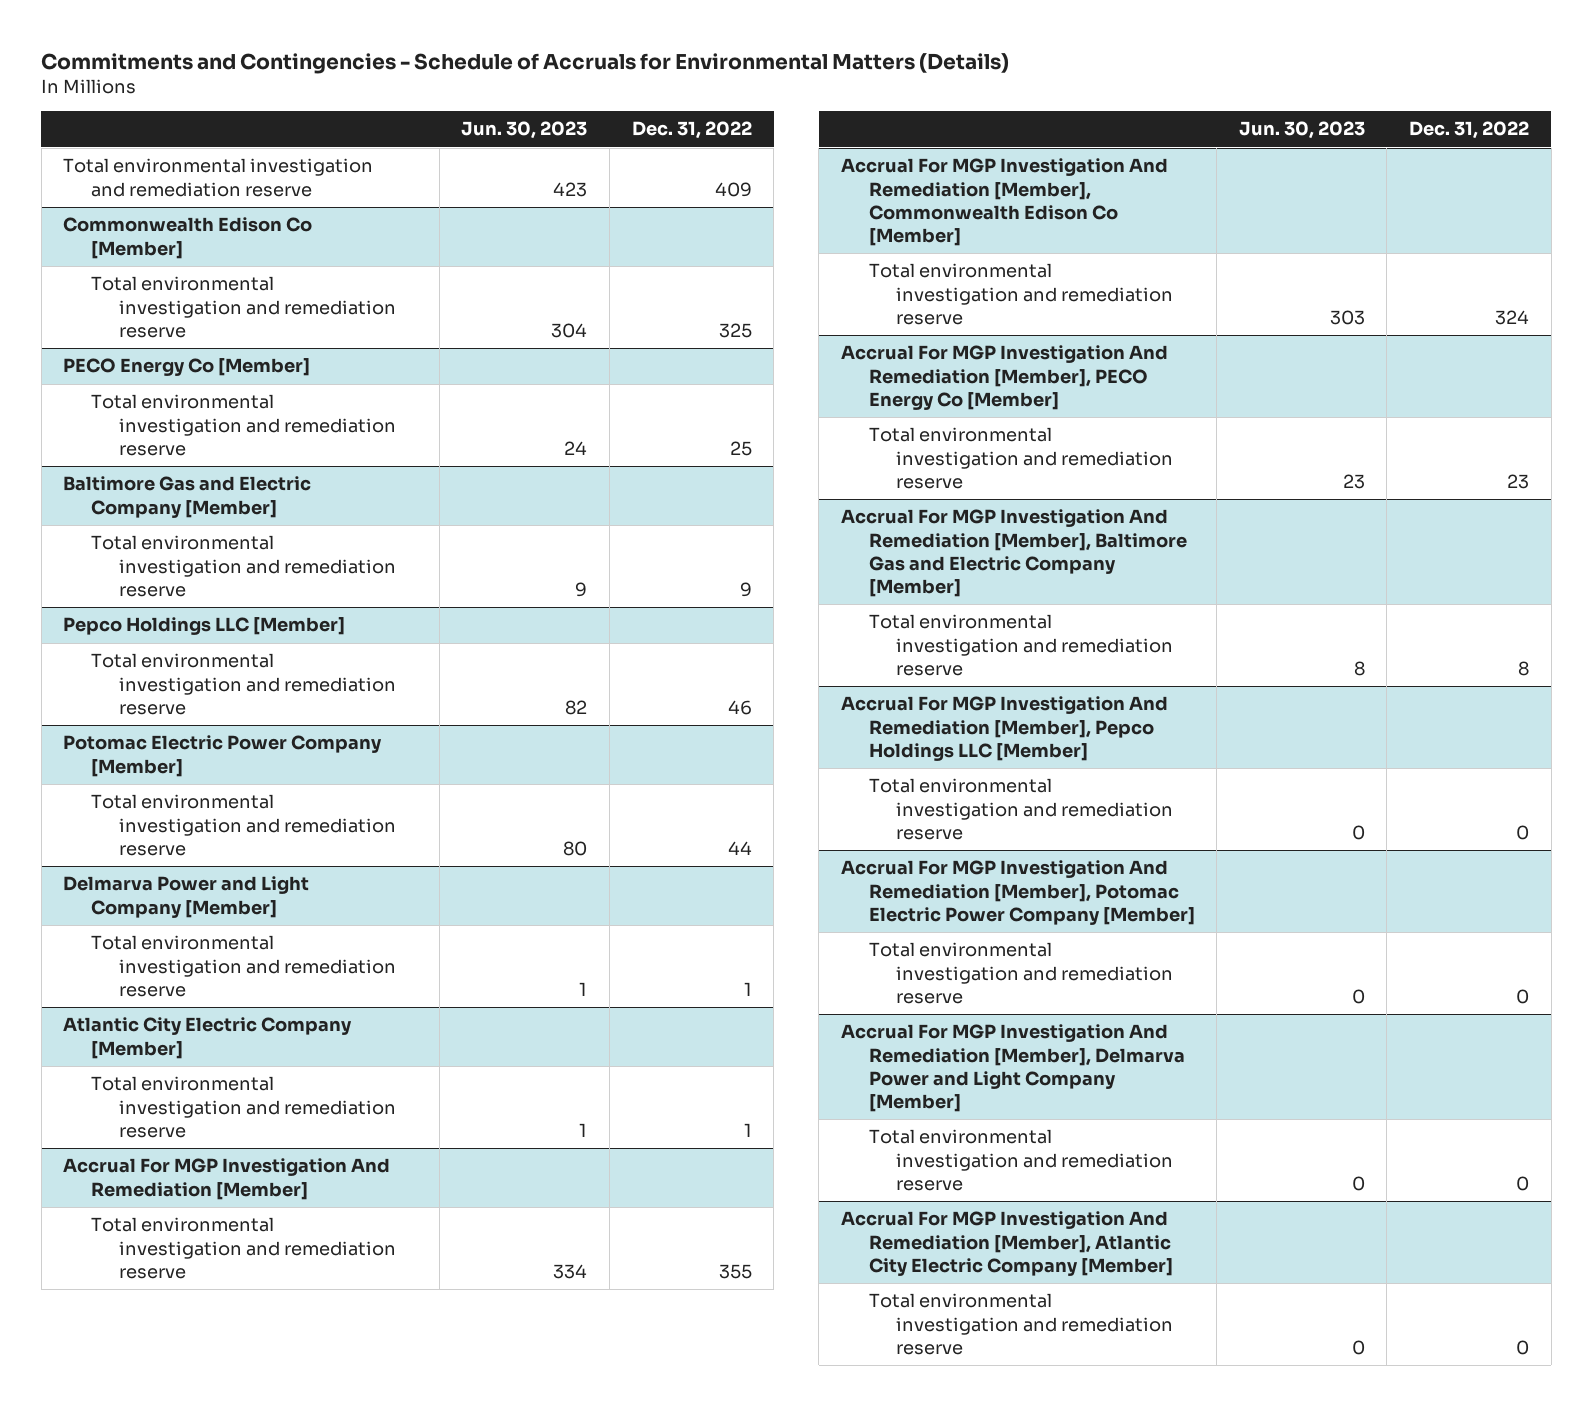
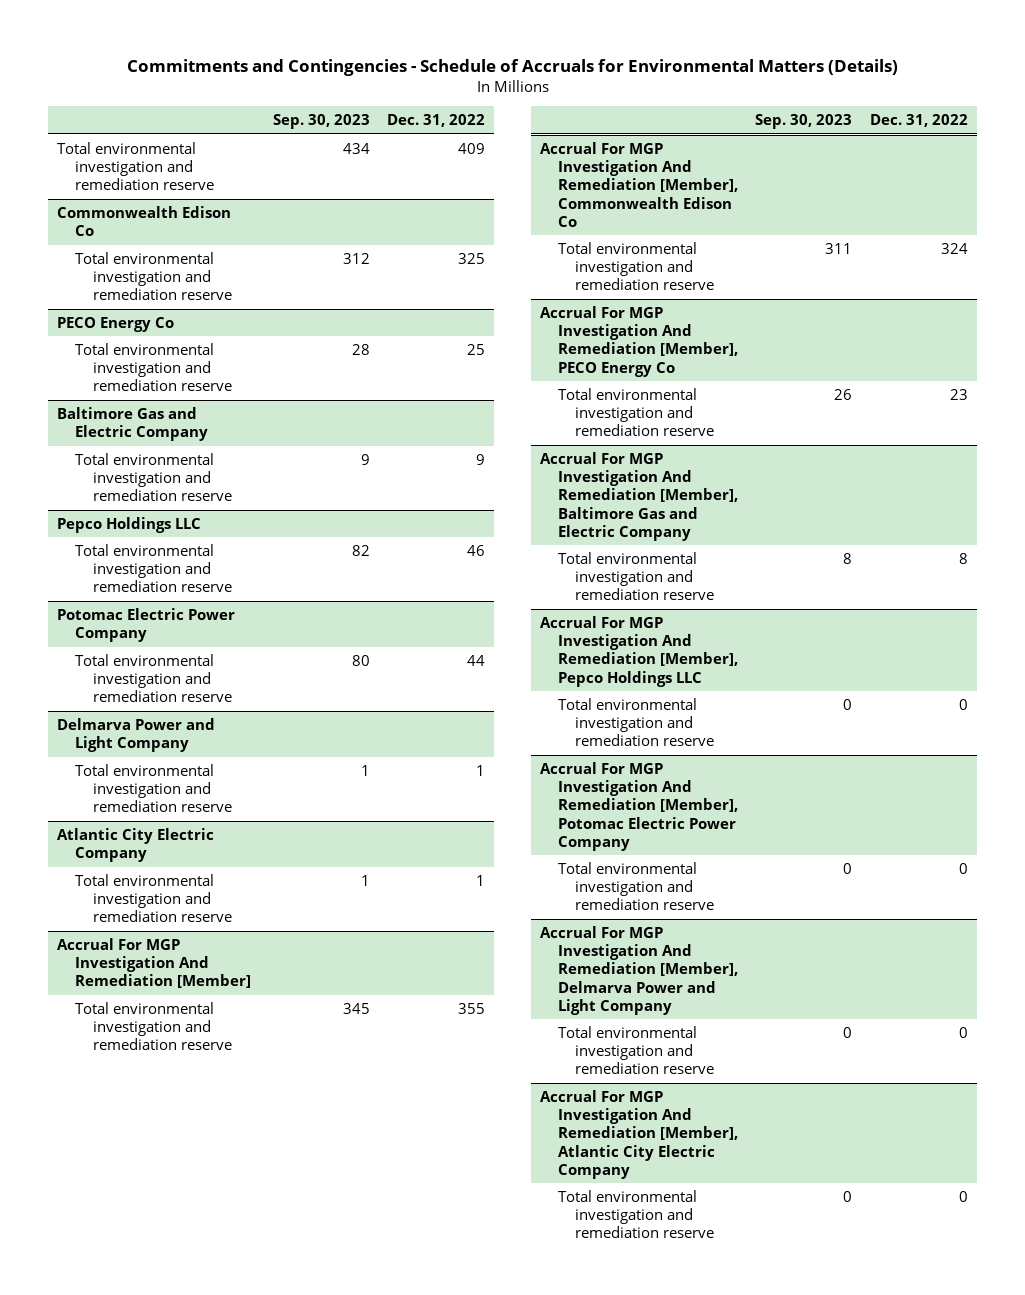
- | Jun. 30, 2023 | Dec. 31, 2022
+ | Sep. 30, 2023 | Dec. 31, 2022
- Commonwealth Edison Co [Member]
+ Commonwealth Edison Co
- PECO Energy Co [Member]
+ PECO Energy Co
- Baltimore Gas and Electric Company [Member]
+ Baltimore Gas and Electric Company
- Pepco Holdings LLC [Member]
+ Pepco Holdings LLC
- Potomac Electric Power Company [Member]
+ Potomac Electric Power Company
- Delmarva Power and Light Company [Member]
+ Delmarva Power and Light Company
- Atlantic City Electric Company [Member]
+ Atlantic City Electric Company
- Accrual For MGP Investigation And Remediation [Member], Commonwealth Edison Co [Member]
+ Accrual For MGP Investigation And Remediation [Member], Commonwealth Edison Co
- Accrual For MGP Investigation And Remediation [Member], PECO Energy Co [Member]
+ Accrual For MGP Investigation And Remediation [Member], PECO Energy Co
- Accrual For MGP Investigation And Remediation [Member], Baltimore Gas and Electric Company [Member]
+ Accrual For MGP Investigation And Remediation [Member], Baltimore Gas and Electric Company
- Accrual For MGP Investigation And Remediation [Member], Pepco Holdings LLC [Member]
+ Accrual For MGP Investigation And Remediation [Member], Pepco Holdings LLC
- Accrual For MGP Investigation And Remediation [Member], Potomac Electric Power Company [Member]
+ Accrual For MGP Investigation And Remediation [Member], Potomac Electric Power Company
- Accrual For MGP Investigation And Remediation [Member], Delmarva Power and Light Company [Member]
+ Accrual For MGP Investigation And Remediation [Member], Delmarva Power and Light Company
- Accrual For MGP Investigation And Remediation [Member], Atlantic City Electric Company [Member]
+ Accrual For MGP Investigation And Remediation [Member], Atlantic City Electric Company

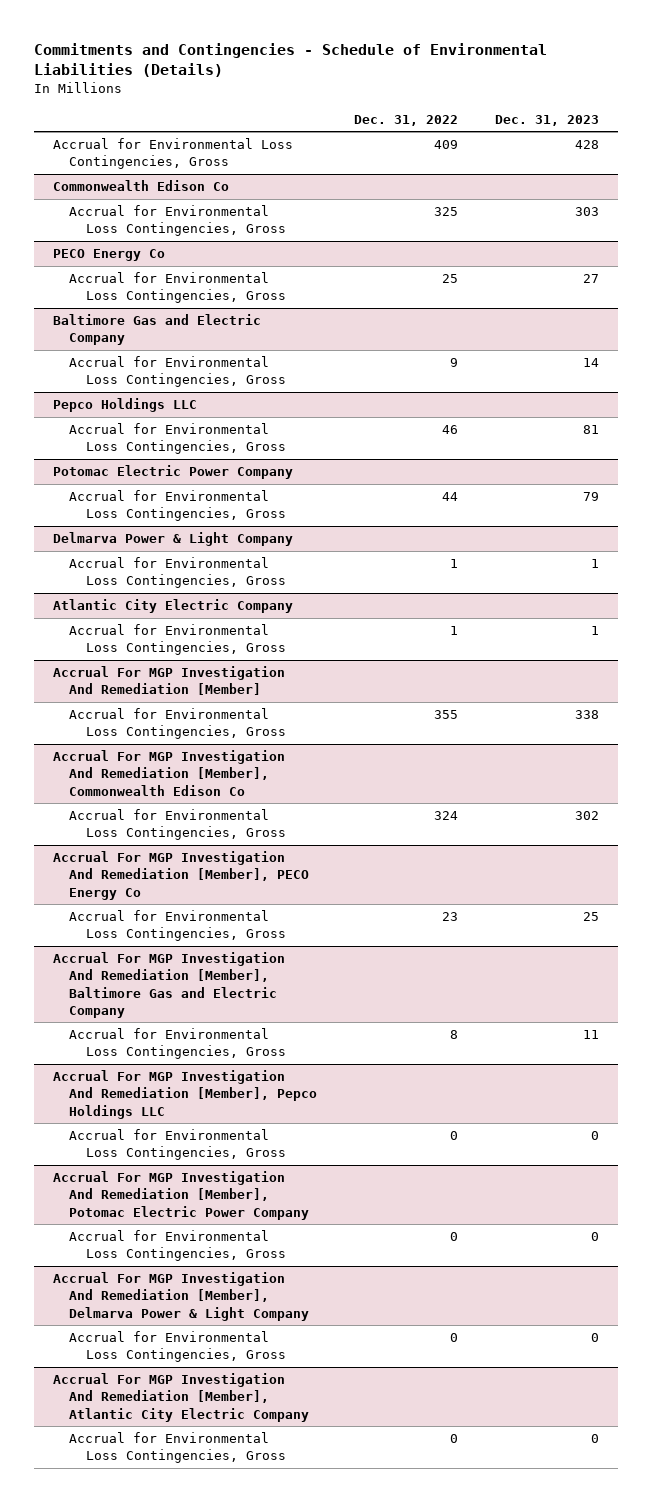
- Commitments and Contingencies - Schedule of Accruals for Environmental Matters (Details)
+ Commitments and Contingencies - Schedule of Environmental Liabilities (Details)
- | Sep. 30, 2023 | Dec. 31, 2022
+ | Dec. 31, 2022 | Dec. 31, 2023
- Total environmental investigation and remediation reserve | 434 | 409
+ Accrual for Environmental Loss Contingencies, Gross | 409 | 428
@ Commonwealth Edison Co
- Total environmental investigation and remediation reserve | 312 | 325
+ Accrual for Environmental Loss Contingencies, Gross | 325 | 303
@ PECO Energy Co
- Total environmental investigation and remediation reserve | 28 | 25
+ Accrual for Environmental Loss Contingencies, Gross | 25 | 27
@ Baltimore Gas and Electric Company
- Total environmental investigation and remediation reserve | 9 | 9
+ Accrual for Environmental Loss Contingencies, Gross | 9 | 14
@ Pepco Holdings LLC
- Total environmental investigation and remediation reserve | 82 | 46
+ Accrual for Environmental Loss Contingencies, Gross | 46 | 81
@ Potomac Electric Power Company
- Total environmental investigation and remediation reserve | 80 | 44
- Delmarva Power and Light Company
- Total environmental investigation and remediation reserve | 1 | 1
@ Potomac Electric Power Company
+ Accrual for Environmental Loss Contingencies, Gross | 44 | 79
+ Delmarva Power & Light Company
+ Accrual for Environmental Loss Contingencies, Gross | 1 | 1
@ Atlantic City Electric Company
- Total environmental investigation and remediation reserve | 1 | 1
+ Accrual for Environmental Loss Contingencies, Gross | 1 | 1
@ Accrual For MGP Investigation And Remediation [Member]
- Total environmental investigation and remediation reserve | 345 | 355
+ Accrual for Environmental Loss Contingencies, Gross | 355 | 338
@ Accrual For MGP Investigation And Remediation [Member], Commonwealth Edison Co
- Total environmental investigation and remediation reserve | 311 | 324
+ Accrual for Environmental Loss Contingencies, Gross | 324 | 302
@ Accrual For MGP Investigation And Remediation [Member], PECO Energy Co
- Total environmental investigation and remediation reserve | 26 | 23
+ Accrual for Environmental Loss Contingencies, Gross | 23 | 25
@ Accrual For MGP Investigation And Remediation [Member], Baltimore Gas and Electric Company
- Total environmental investigation and remediation reserve | 8 | 8
+ Accrual for Environmental Loss Contingencies, Gross | 8 | 11
@ Accrual For MGP Investigation And Remediation [Member], Pepco Holdings LLC
- Total environmental investigation and remediation reserve | 0 | 0
+ Accrual for Environmental Loss Contingencies, Gross | 0 | 0
@ Accrual For MGP Investigation And Remediation [Member], Potomac Electric Power Company
- Total environmental investigation and remediation reserve | 0 | 0
- Accrual For MGP Investigation And Remediation [Member], Delmarva Power and Light Company
- Total environmental investigation and remediation reserve | 0 | 0
@ Accrual For MGP Investigation And Remediation [Member], Potomac Electric Power Company
+ Accrual for Environmental Loss Contingencies, Gross | 0 | 0
+ Accrual For MGP Investigation And Remediation [Member], Delmarva Power & Light Company
+ Accrual for Environmental Loss Contingencies, Gross | 0 | 0
@ Accrual For MGP Investigation And Remediation [Member], Atlantic City Electric Company
- Total environmental investigation and remediation reserve | 0 | 0
+ Accrual for Environmental Loss Contingencies, Gross | 0 | 0

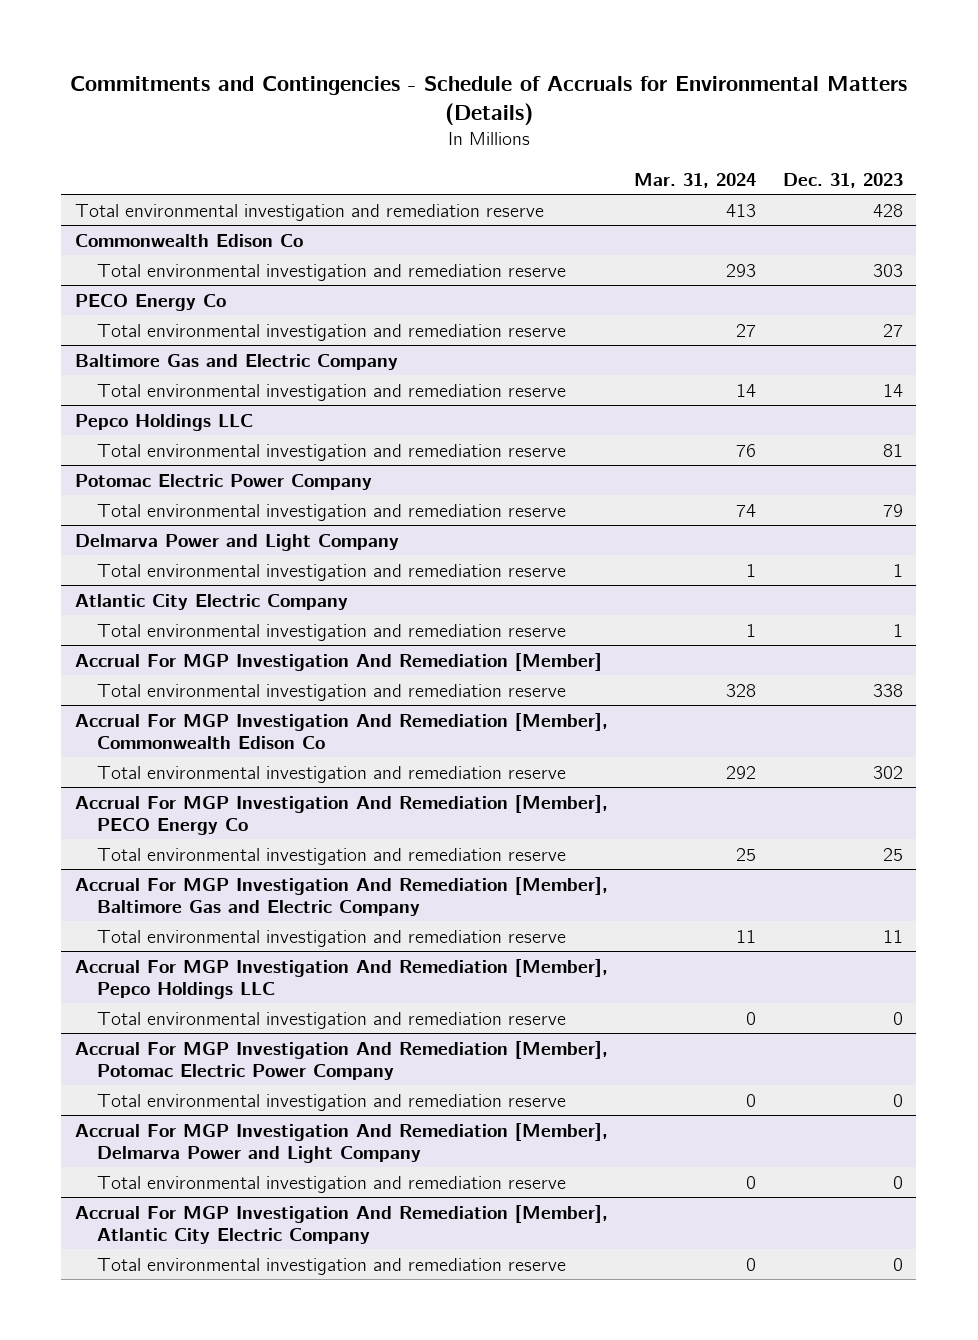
- Commitments and Contingencies - Schedule of Environmental Liabilities (Details)
+ Commitments and Contingencies - Schedule of Accruals for Environmental Matters (Details)
- | Dec. 31, 2022 | Dec. 31, 2023
+ | Mar. 31, 2024 | Dec. 31, 2023
- Accrual for Environmental Loss Contingencies, Gross | 409 | 428
+ Total environmental investigation and remediation reserve | 413 | 428
@ Commonwealth Edison Co
- Accrual for Environmental Loss Contingencies, Gross | 325 | 303
+ Total environmental investigation and remediation reserve | 293 | 303
@ PECO Energy Co
- Accrual for Environmental Loss Contingencies, Gross | 25 | 27
+ Total environmental investigation and remediation reserve | 27 | 27
@ Baltimore Gas and Electric Company
- Accrual for Environmental Loss Contingencies, Gross | 9 | 14
+ Total environmental investigation and remediation reserve | 14 | 14
@ Pepco Holdings LLC
- Accrual for Environmental Loss Contingencies, Gross | 46 | 81
+ Total environmental investigation and remediation reserve | 76 | 81
@ Potomac Electric Power Company
- Accrual for Environmental Loss Contingencies, Gross | 44 | 79
- Delmarva Power & Light Company
- Accrual for Environmental Loss Contingencies, Gross | 1 | 1
@ Potomac Electric Power Company
+ Total environmental investigation and remediation reserve | 74 | 79
+ Delmarva Power and Light Company
+ Total environmental investigation and remediation reserve | 1 | 1
@ Atlantic City Electric Company
- Accrual for Environmental Loss Contingencies, Gross | 1 | 1
+ Total environmental investigation and remediation reserve | 1 | 1
@ Accrual For MGP Investigation And Remediation [Member]
- Accrual for Environmental Loss Contingencies, Gross | 355 | 338
+ Total environmental investigation and remediation reserve | 328 | 338
@ Accrual For MGP Investigation And Remediation [Member], Commonwealth Edison Co
- Accrual for Environmental Loss Contingencies, Gross | 324 | 302
+ Total environmental investigation and remediation reserve | 292 | 302
@ Accrual For MGP Investigation And Remediation [Member], PECO Energy Co
- Accrual for Environmental Loss Contingencies, Gross | 23 | 25
+ Total environmental investigation and remediation reserve | 25 | 25
@ Accrual For MGP Investigation And Remediation [Member], Baltimore Gas and Electric Company
- Accrual for Environmental Loss Contingencies, Gross | 8 | 11
+ Total environmental investigation and remediation reserve | 11 | 11
@ Accrual For MGP Investigation And Remediation [Member], Pepco Holdings LLC
- Accrual for Environmental Loss Contingencies, Gross | 0 | 0
+ Total environmental investigation and remediation reserve | 0 | 0
@ Accrual For MGP Investigation And Remediation [Member], Potomac Electric Power Company
- Accrual for Environmental Loss Contingencies, Gross | 0 | 0
- Accrual For MGP Investigation And Remediation [Member], Delmarva Power & Light Company
- Accrual for Environmental Loss Contingencies, Gross | 0 | 0
@ Accrual For MGP Investigation And Remediation [Member], Potomac Electric Power Company
+ Total environmental investigation and remediation reserve | 0 | 0
+ Accrual For MGP Investigation And Remediation [Member], Delmarva Power and Light Company
+ Total environmental investigation and remediation reserve | 0 | 0
@ Accrual For MGP Investigation And Remediation [Member], Atlantic City Electric Company
- Accrual for Environmental Loss Contingencies, Gross | 0 | 0
+ Total environmental investigation and remediation reserve | 0 | 0

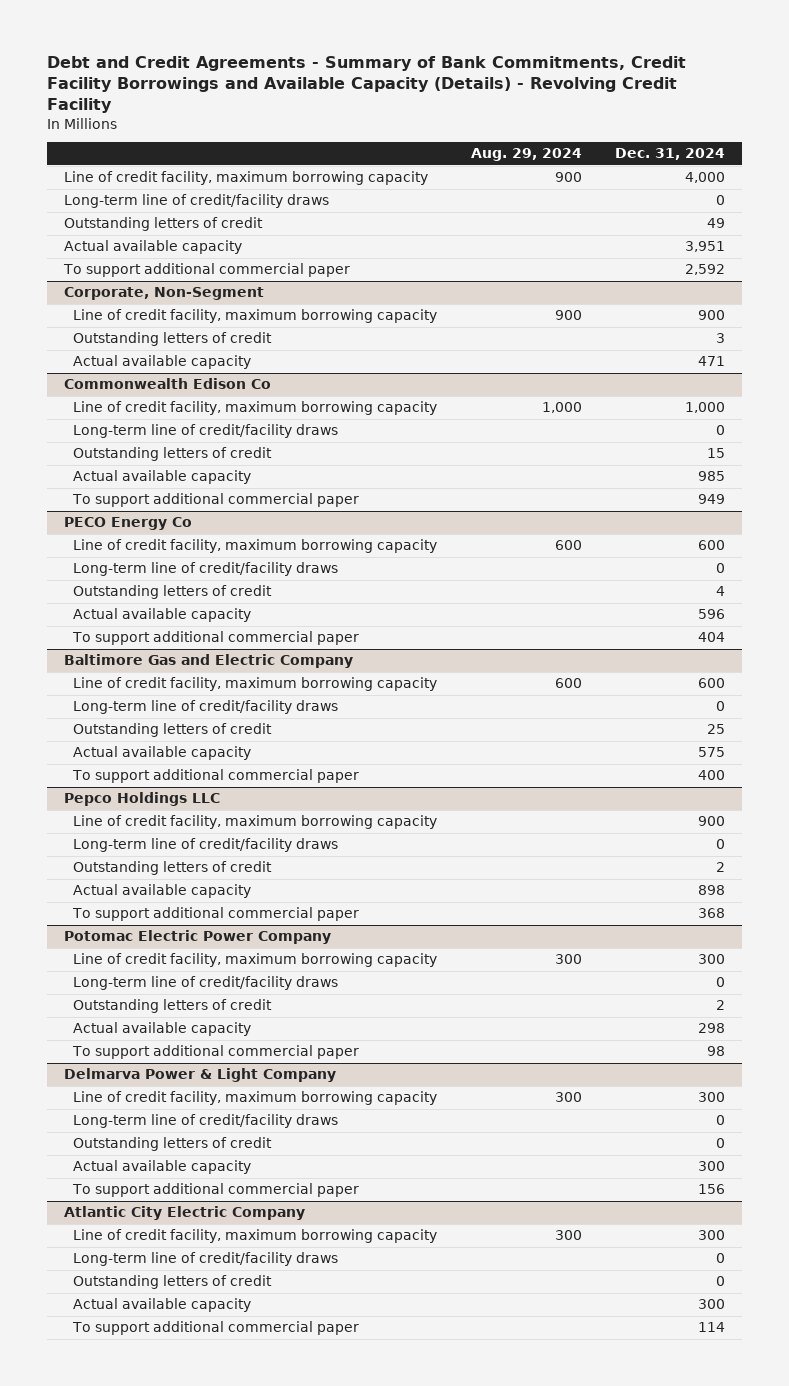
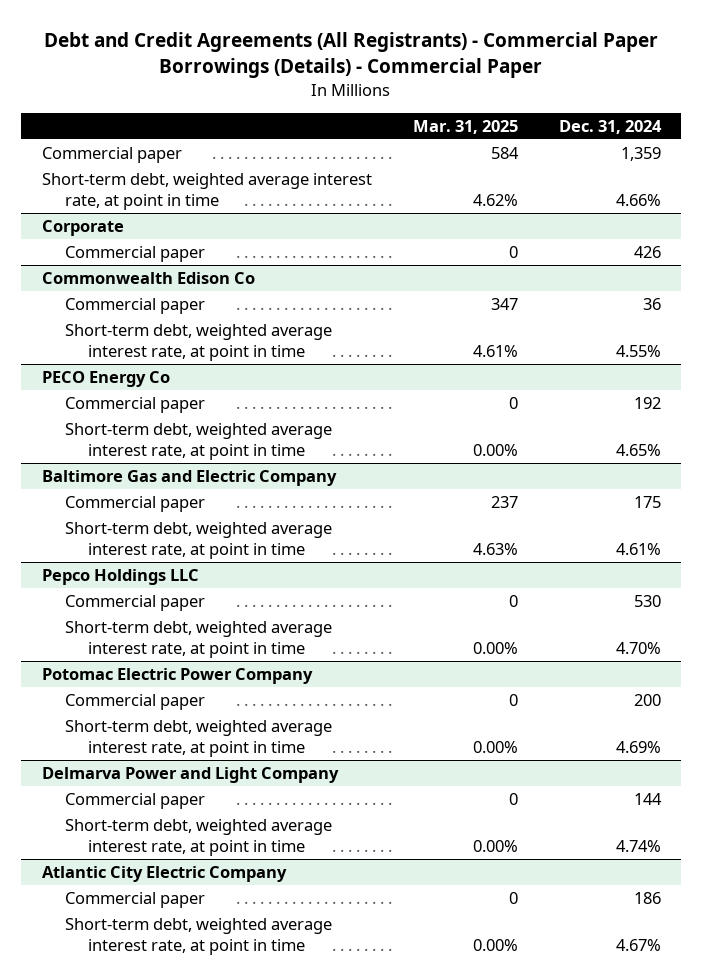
- Debt and Credit Agreements - Summary of Bank Commitments, Credit Facility Borrowings and Available Capacity (Details) - Revolving Credit Facility
+ Debt and Credit Agreements (All Registrants) - Commercial Paper Borrowings (Details) - Commercial Paper
- | Aug. 29, 2024 | Dec. 31, 2024
+ | Mar. 31, 2025 | Dec. 31, 2024
- Line of credit facility, maximum borrowing capacity | 900 | 4,000
- Long-term line of credit/facility draws | | 0
- Outstanding letters of credit | | 49
- Actual available capacity | | 3,951
- To support additional commercial paper | | 2,592
- Corporate, Non-Segment
- Line of credit facility, maximum borrowing capacity | 900 | 900
- Outstanding letters of credit | | 3
- Actual available capacity | | 471
+ Commercial paper | 584 | 1,359
+ Short-term debt, weighted average interest rate, at point in time | 4.62% | 4.66%
+ Corporate
+ Commercial paper | 0 | 426
@ Commonwealth Edison Co
- Line of credit facility, maximum borrowing capacity | 1,000 | 1,000
- Long-term line of credit/facility draws | | 0
- Outstanding letters of credit | | 15
- Actual available capacity | | 985
- To support additional commercial paper | | 949
+ Commercial paper | 347 | 36
+ Short-term debt, weighted average interest rate, at point in time | 4.61% | 4.55%
@ PECO Energy Co
- Line of credit facility, maximum borrowing capacity | 600 | 600
- Long-term line of credit/facility draws | | 0
- Outstanding letters of credit | | 4
- Actual available capacity | | 596
- To support additional commercial paper | | 404
+ Commercial paper | 0 | 192
+ Short-term debt, weighted average interest rate, at point in time | 0.00% | 4.65%
@ Baltimore Gas and Electric Company
- Line of credit facility, maximum borrowing capacity | 600 | 600
- Long-term line of credit/facility draws | | 0
- Outstanding letters of credit | | 25
- Actual available capacity | | 575
- To support additional commercial paper | | 400
+ Commercial paper | 237 | 175
+ Short-term debt, weighted average interest rate, at point in time | 4.63% | 4.61%
@ Pepco Holdings LLC
- Line of credit facility, maximum borrowing capacity | | 900
- Long-term line of credit/facility draws | | 0
- Outstanding letters of credit | | 2
- Actual available capacity | | 898
- To support additional commercial paper | | 368
+ Commercial paper | 0 | 530
+ Short-term debt, weighted average interest rate, at point in time | 0.00% | 4.70%
@ Potomac Electric Power Company
- Line of credit facility, maximum borrowing capacity | 300 | 300
- Long-term line of credit/facility draws | | 0
- Outstanding letters of credit | | 2
- Actual available capacity | | 298
- To support additional commercial paper | | 98
- Delmarva Power & Light Company
- Line of credit facility, maximum borrowing capacity | 300 | 300
- Long-term line of credit/facility draws | | 0
- Outstanding letters of credit | | 0
- Actual available capacity | | 300
- To support additional commercial paper | | 156
@ Potomac Electric Power Company
+ Commercial paper | 0 | 200
+ Short-term debt, weighted average interest rate, at point in time | 0.00% | 4.69%
+ Delmarva Power and Light Company
+ Commercial paper | 0 | 144
+ Short-term debt, weighted average interest rate, at point in time | 0.00% | 4.74%
@ Atlantic City Electric Company
- Line of credit facility, maximum borrowing capacity | 300 | 300
- Long-term line of credit/facility draws | | 0
- Outstanding letters of credit | | 0
- Actual available capacity | | 300
- To support additional commercial paper | | 114
+ Commercial paper | 0 | 186
+ Short-term debt, weighted average interest rate, at point in time | 0.00% | 4.67%

